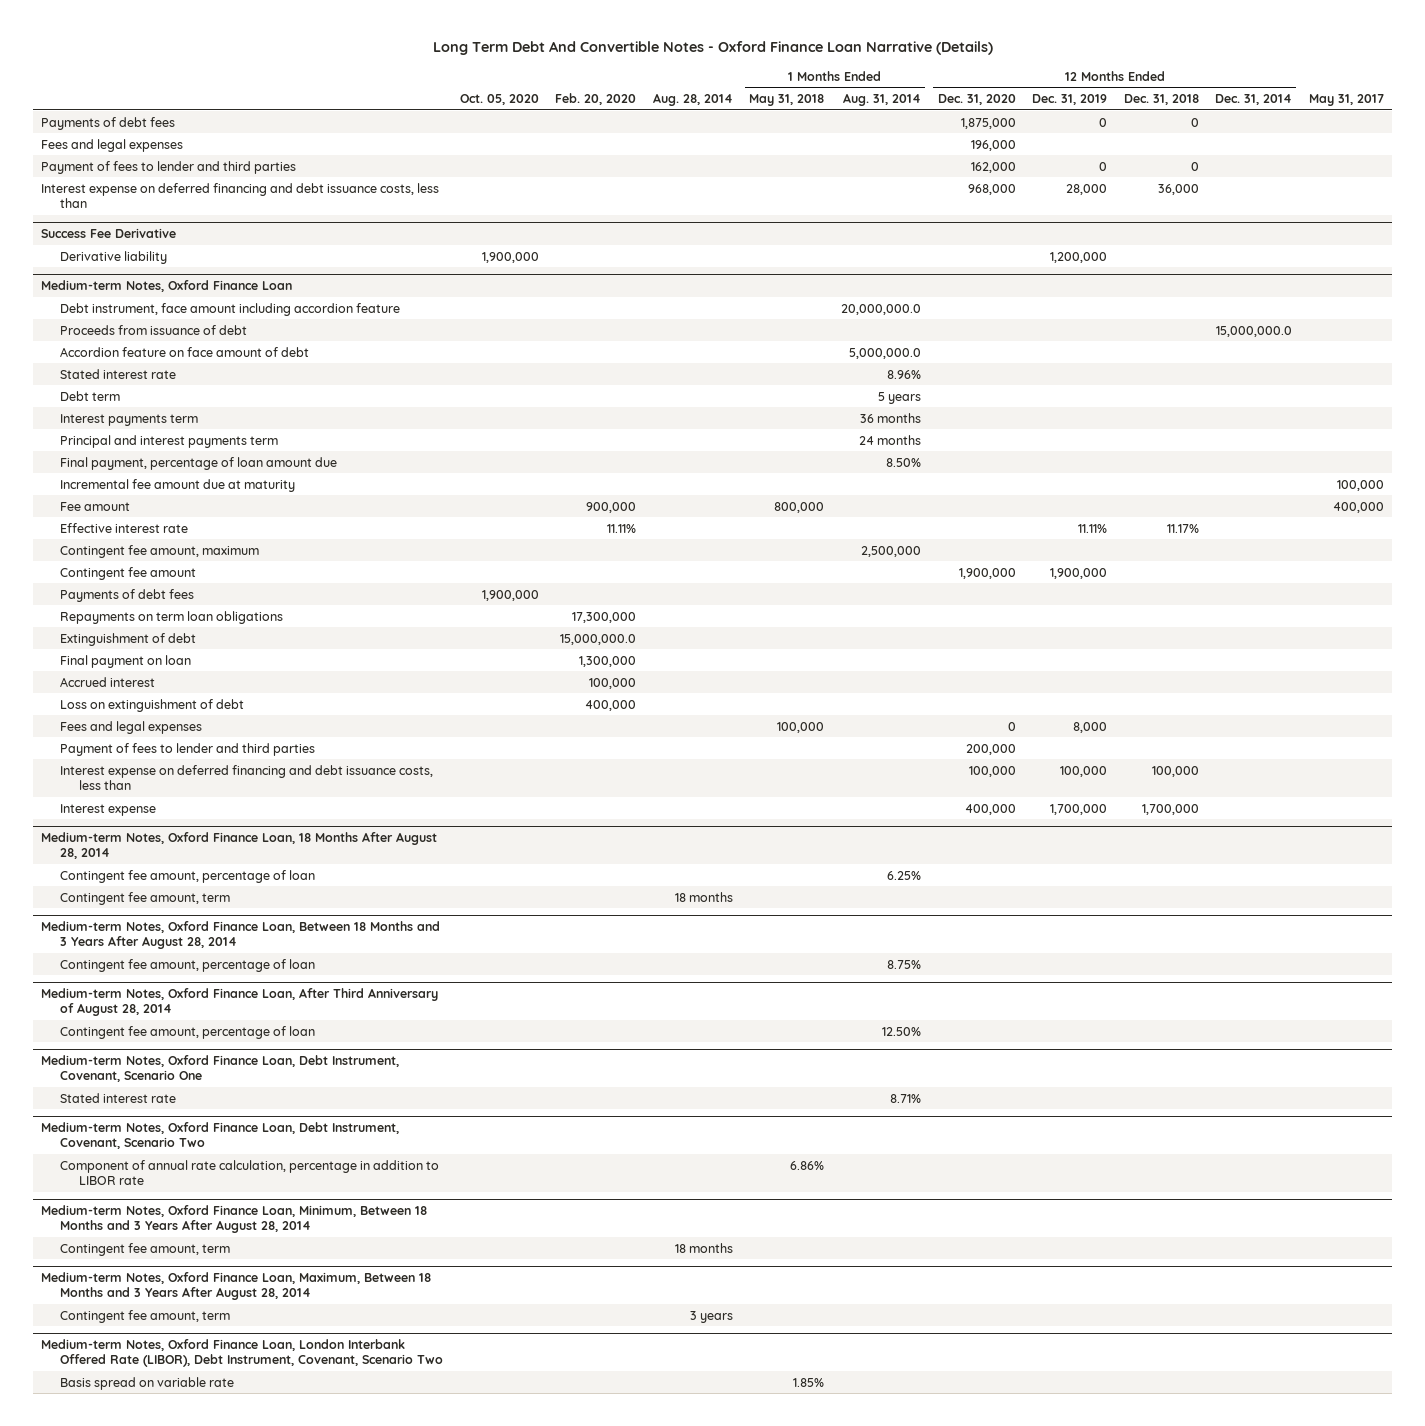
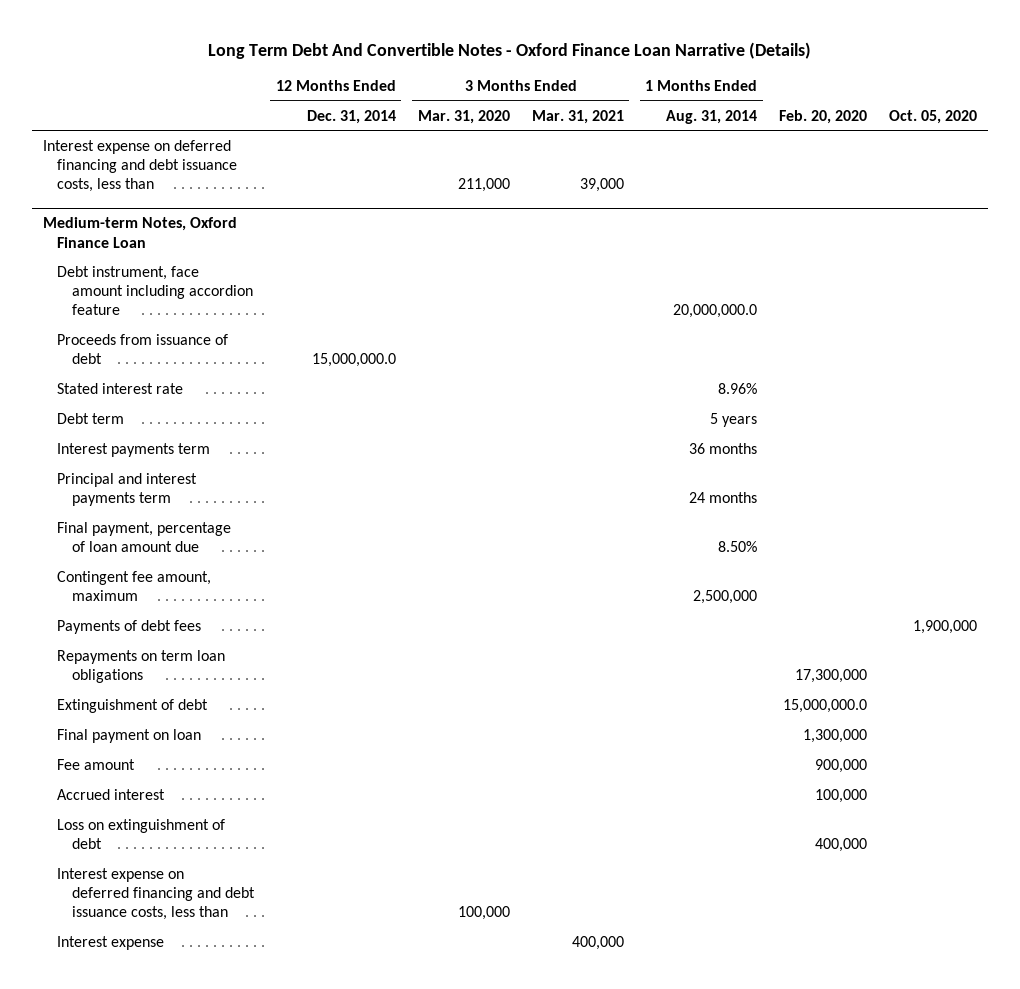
- | Oct. 05, 2020 | Feb. 20, 2020 | Aug. 28, 2014 | 1 Months Ended May 31, 2018 | 1 Months Ended Aug. 31, 2014 | 12 Months Ended Dec. 31, 2020 | 12 Months Ended Dec. 31, 2019 | 12 Months Ended Dec. 31, 2018 | 12 Months Ended Dec. 31, 2014 | May 31, 2017
+ | 12 Months Ended Dec. 31, 2014 | 3 Months Ended Mar. 31, 2020 | 3 Months Ended Mar. 31, 2021 | 1 Months Ended Aug. 31, 2014 | Feb. 20, 2020 | Oct. 05, 2020
- Payments of debt fees | | | | | | 1,875,000 | 0 | 0 | |
- Fees and legal expenses | | | | | | 196,000 | | | |
- Payment of fees to lender and third parties | | | | | | 162,000 | 0 | 0 | |
- Success Fee Derivative
- Derivative liability | 1,900,000 | | | | | | 1,200,000 | | |
@ Medium-term Notes, Oxford Finance Loan
- Accordion feature on face amount of debt | | | | | 5,000,000.0 | | | | |
- Incremental fee amount due at maturity | | | | | | | | | | 100,000
- Effective interest rate | | 11.11% | | | | | 11.11% | 11.17% | |
- Contingent fee amount | | | | | | 1,900,000 | 1,900,000 | | |
moved down: Fee amount | | | | | 900,000 |
- Fees and legal expenses | | | | 100,000 | | 0 | 8,000 | | |
- Payment of fees to lender and third parties | | | | | | 200,000 | | | |
- Medium-term Notes, Oxford Finance Loan, 18 Months After August 28, 2014
- Contingent fee amount, percentage of loan | | | | | 6.25% | | | | |
- Contingent fee amount, term | | | 18 months | | | | | | |
- Medium-term Notes, Oxford Finance Loan, Between 18 Months and 3 Years After August 28, 2014
- Contingent fee amount, percentage of loan | | | | | 8.75% | | | | |
- Medium-term Notes, Oxford Finance Loan, After Third Anniversary of August 28, 2014
- Contingent fee amount, percentage of loan | | | | | 12.50% | | | | |
- Medium-term Notes, Oxford Finance Loan, Debt Instrument, Covenant, Scenario One
- Stated interest rate | | | | | 8.71% | | | | |
- Medium-term Notes, Oxford Finance Loan, Debt Instrument, Covenant, Scenario Two
- Component of annual rate calculation, percentage in addition to LIBOR rate | | | | 6.86% | | | | | |
- Medium-term Notes, Oxford Finance Loan, Minimum, Between 18 Months and 3 Years After August 28, 2014
- Contingent fee amount, term | | | 18 months | | | | | | |
- Medium-term Notes, Oxford Finance Loan, Maximum, Between 18 Months and 3 Years After August 28, 2014
- Contingent fee amount, term | | | 3 years | | | | | | |
- Medium-term Notes, Oxford Finance Loan, London Interbank Offered Rate (LIBOR), Debt Instrument, Covenant, Scenario Two
- Basis spread on variable rate | | | | 1.85% | | | | | |

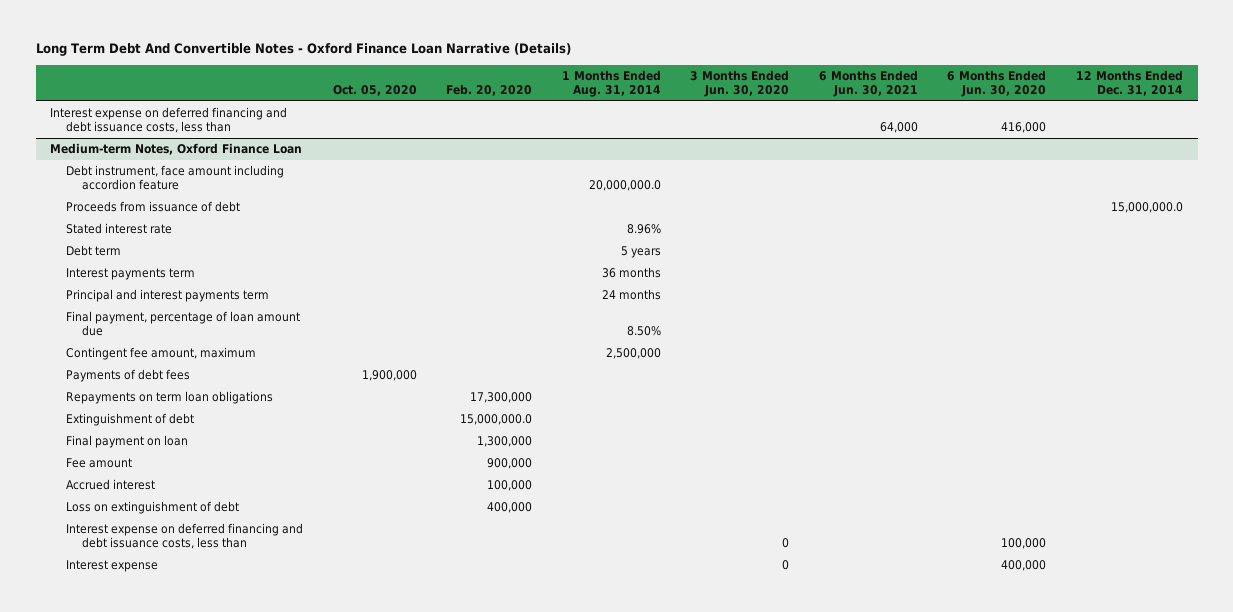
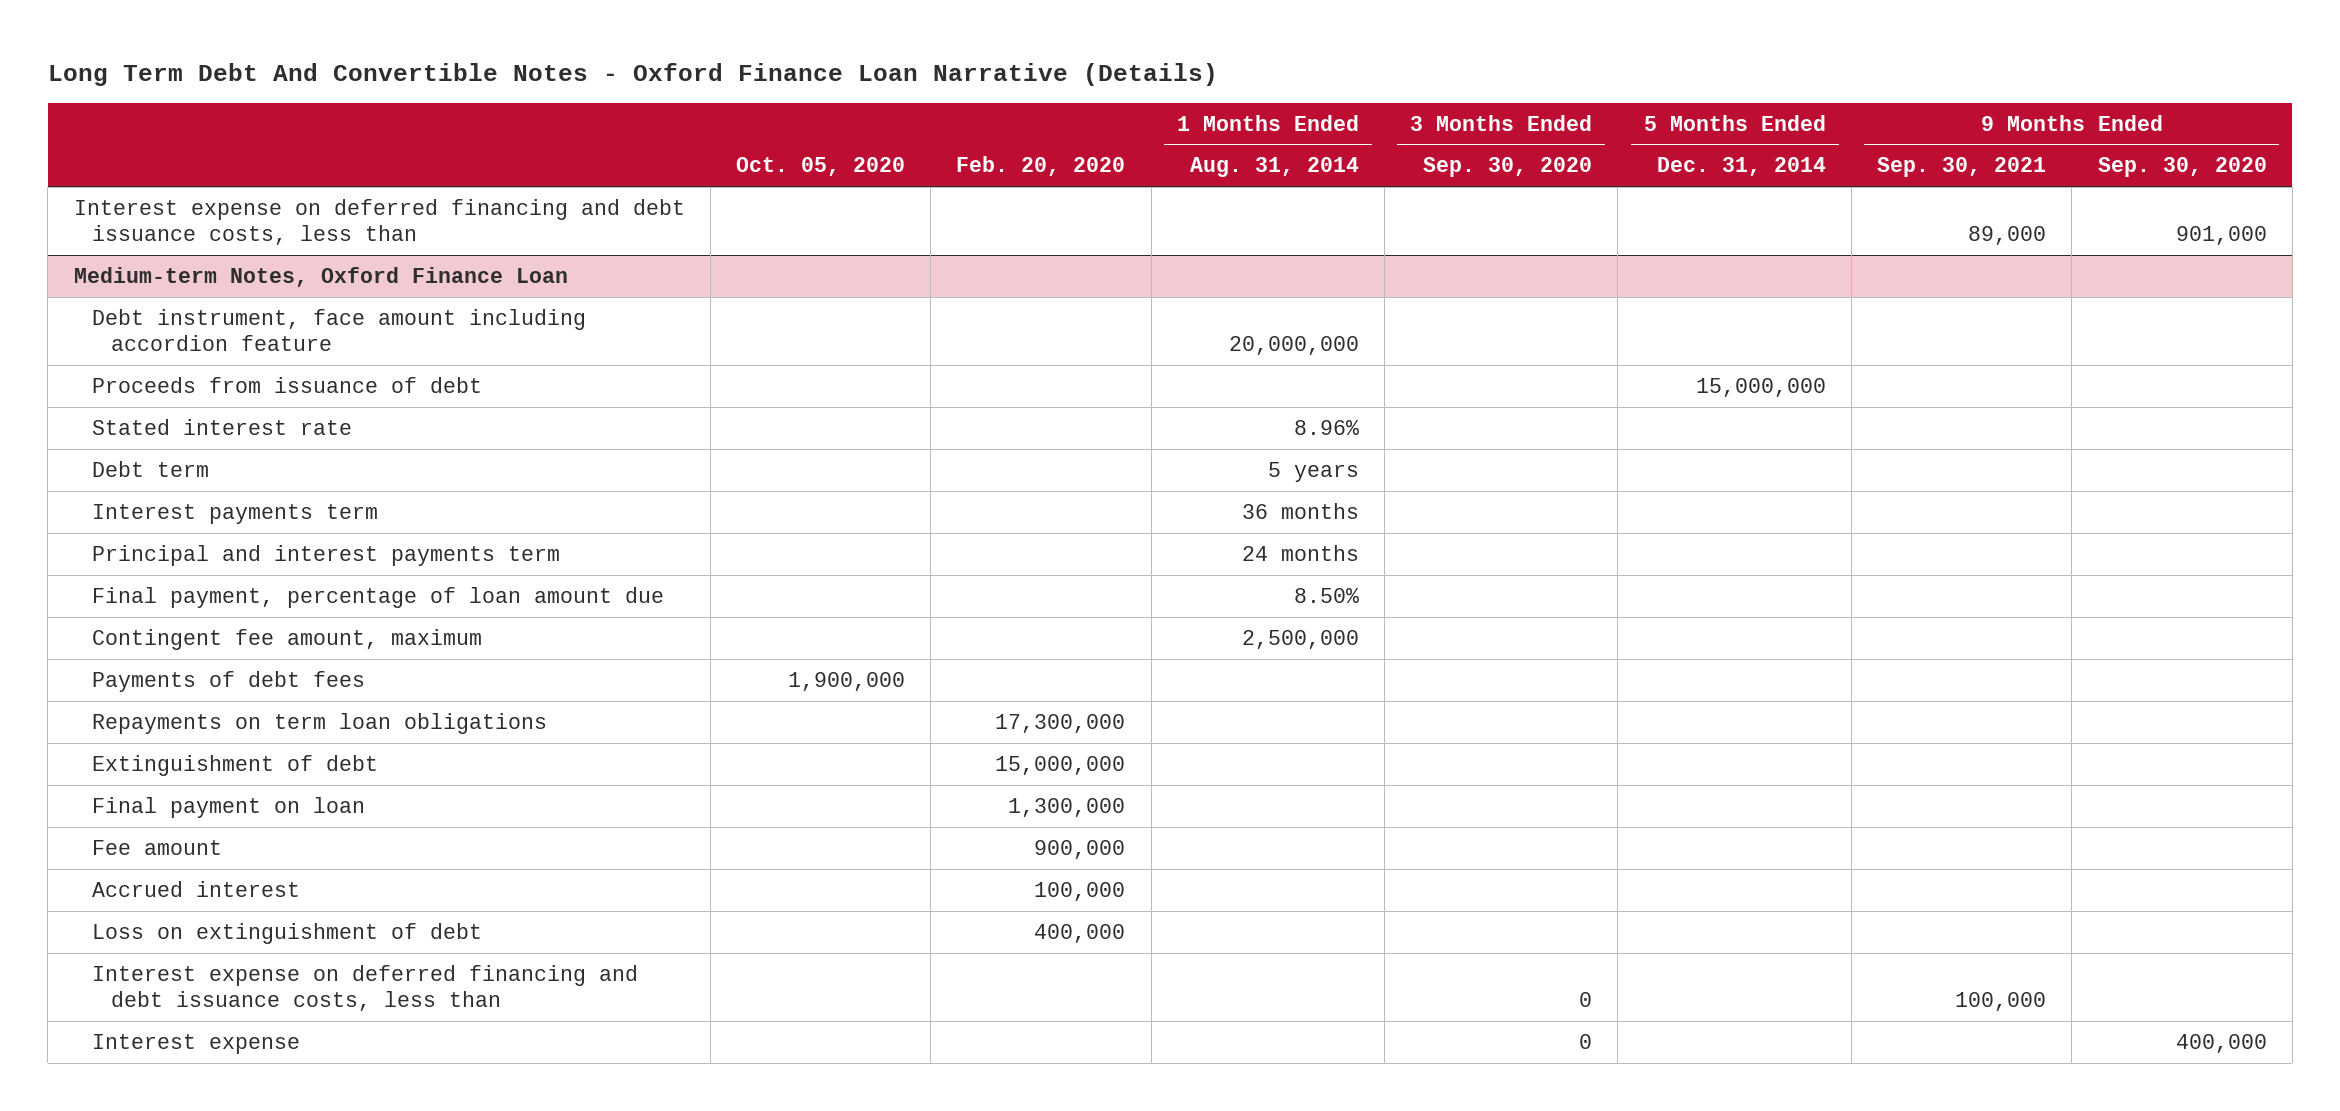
- | Oct. 05, 2020 | Feb. 20, 2020 | 1 Months Ended Aug. 31, 2014 | 3 Months Ended Jun. 30, 2020 | 6 Months Ended Jun. 30, 2021 | 6 Months Ended Jun. 30, 2020 | 12 Months Ended Dec. 31, 2014
+ | Oct. 05, 2020 | Feb. 20, 2020 | 1 Months Ended Aug. 31, 2014 | 3 Months Ended Sep. 30, 2020 | 5 Months Ended Dec. 31, 2014 | 9 Months Ended Sep. 30, 2021 | 9 Months Ended Sep. 30, 2020
@ Medium-term Notes, Oxford Finance Loan
- Debt instrument, face amount including accordion feature | | | 20,000,000.0 | | | |
+ Debt instrument, face amount including accordion feature | | | 20,000,000 | | | |
- Extinguishment of debt | | 15,000,000.0 | | | | |
+ Extinguishment of debt | | 15,000,000 | | | | |

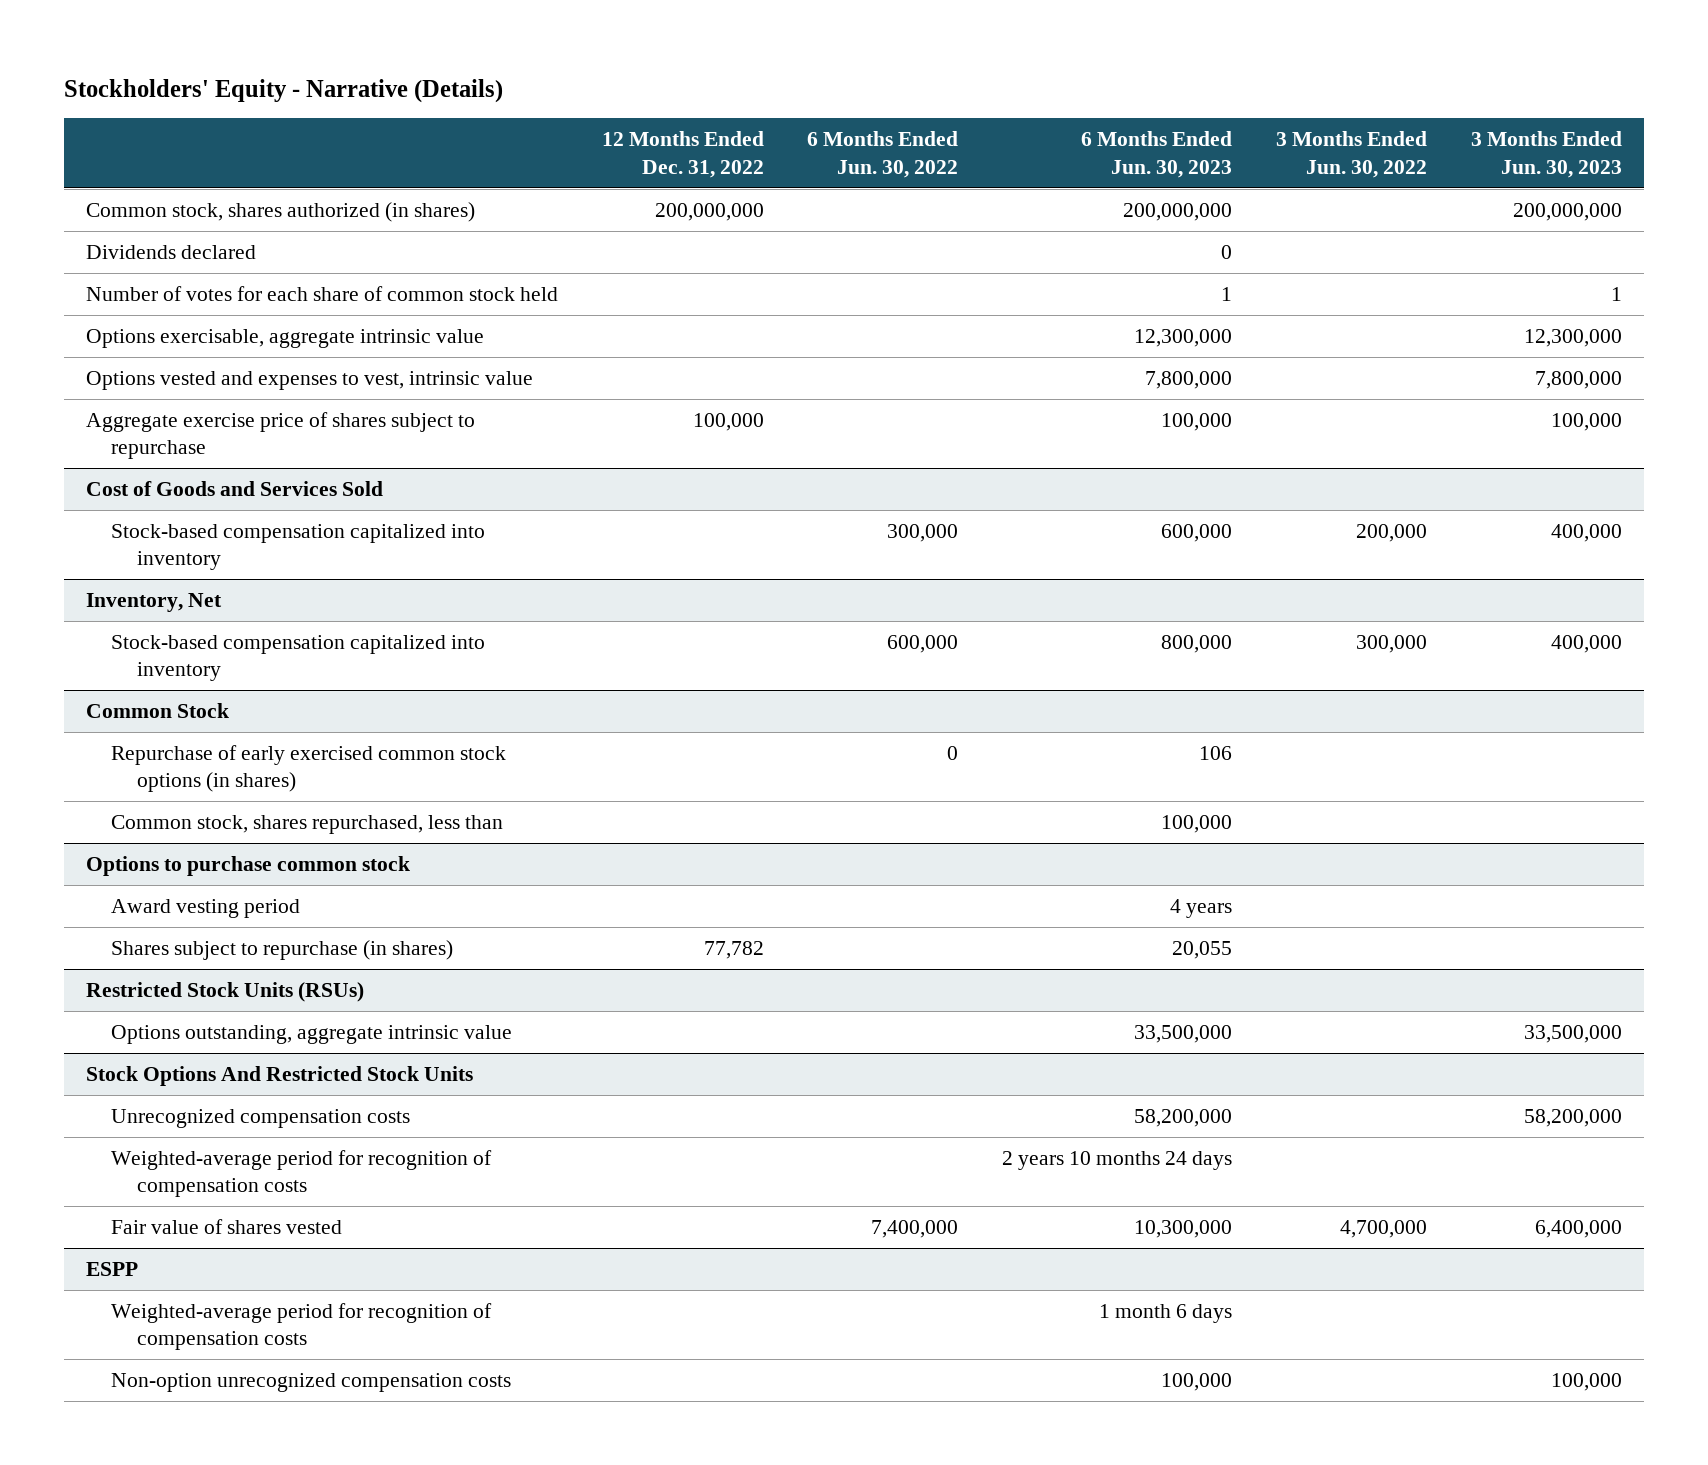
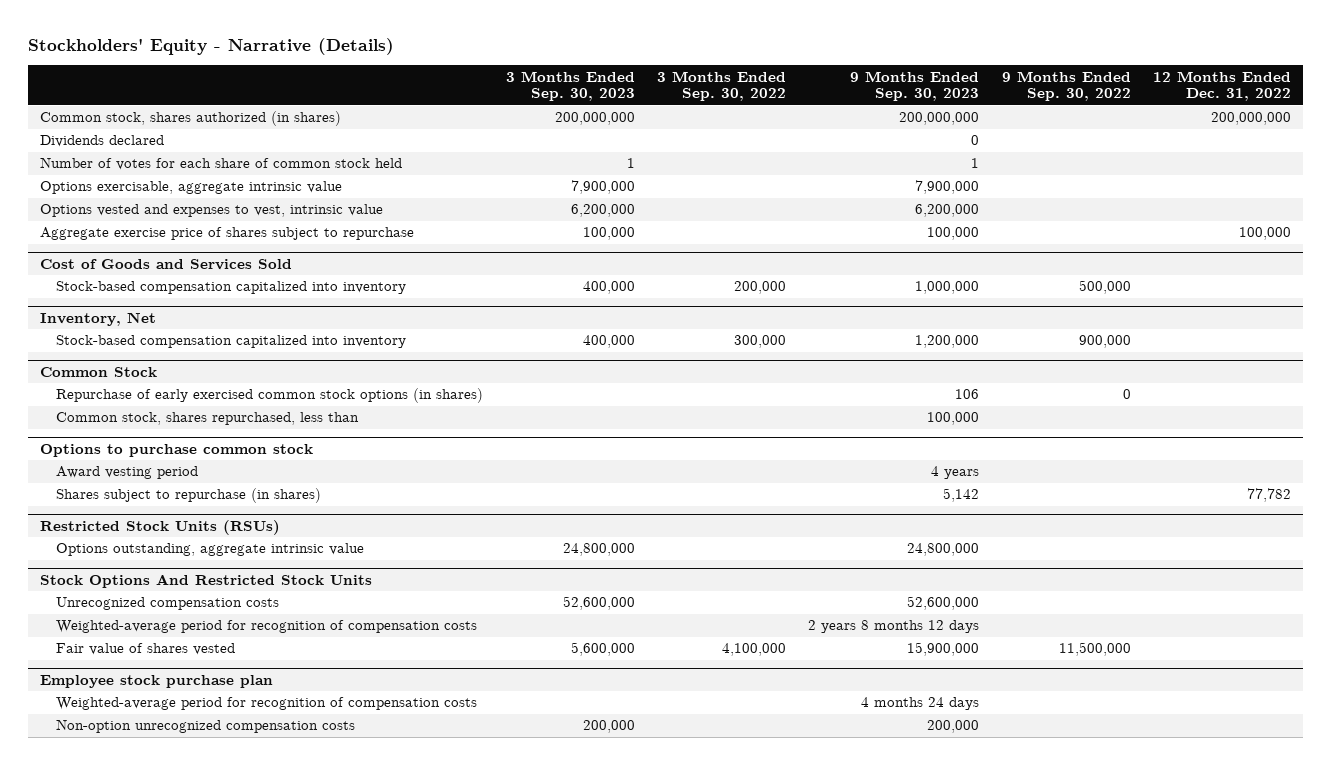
- | 12 Months Ended Dec. 31, 2022 | 6 Months Ended Jun. 30, 2022 | 6 Months Ended Jun. 30, 2023 | 3 Months Ended Jun. 30, 2022 | 3 Months Ended Jun. 30, 2023
+ | 3 Months Ended Sep. 30, 2023 | 3 Months Ended Sep. 30, 2022 | 9 Months Ended Sep. 30, 2023 | 9 Months Ended Sep. 30, 2022 | 12 Months Ended Dec. 31, 2022
- ESPP
+ Employee stock purchase plan

